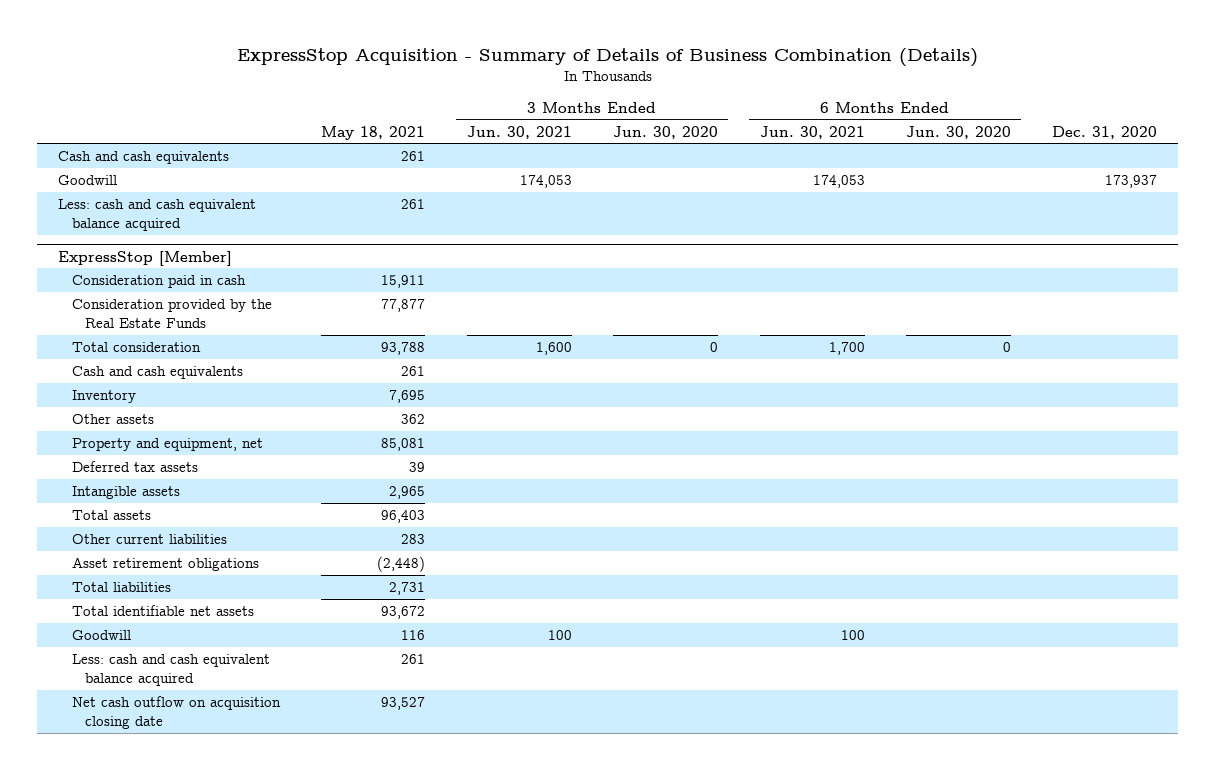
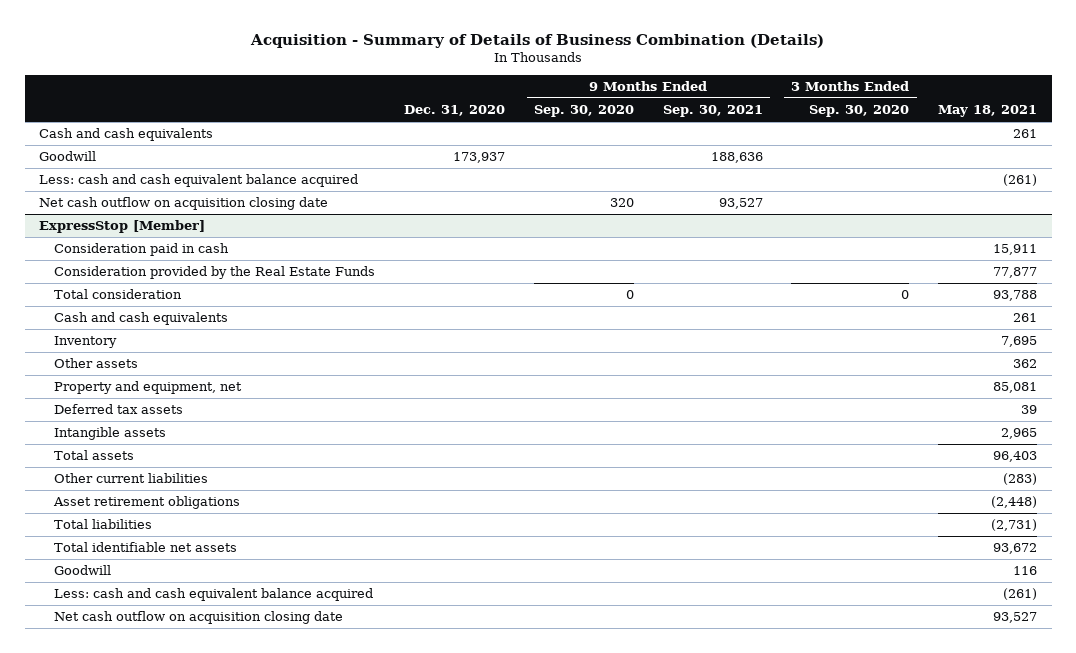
- ExpressStop Acquisition - Summary of Details of Business Combination (Details)
+ Acquisition - Summary of Details of Business Combination (Details)
- | May 18, 2021 | 3 Months Ended Jun. 30, 2021 | 3 Months Ended Jun. 30, 2020 | 6 Months Ended Jun. 30, 2021 | 6 Months Ended Jun. 30, 2020 | Dec. 31, 2020
+ | Dec. 31, 2020 | 9 Months Ended Sep. 30, 2020 | 9 Months Ended Sep. 30, 2021 | 3 Months Ended Sep. 30, 2020 | May 18, 2021
- Less: cash and cash equivalent balance acquired | 261 | | | | |
+ Less: cash and cash equivalent balance acquired | | | | | (261)
+ Net cash outflow on acquisition closing date | | 320 | 93,527 | |
@ ExpressStop [Member]
- Other current liabilities | 283 | | | | |
+ Other current liabilities | | | | | (283)
- Total liabilities | 2,731 | | | | |
+ Total liabilities | | | | | (2,731)
- Less: cash and cash equivalent balance acquired | 261 | | | | |
+ Less: cash and cash equivalent balance acquired | | | | | (261)

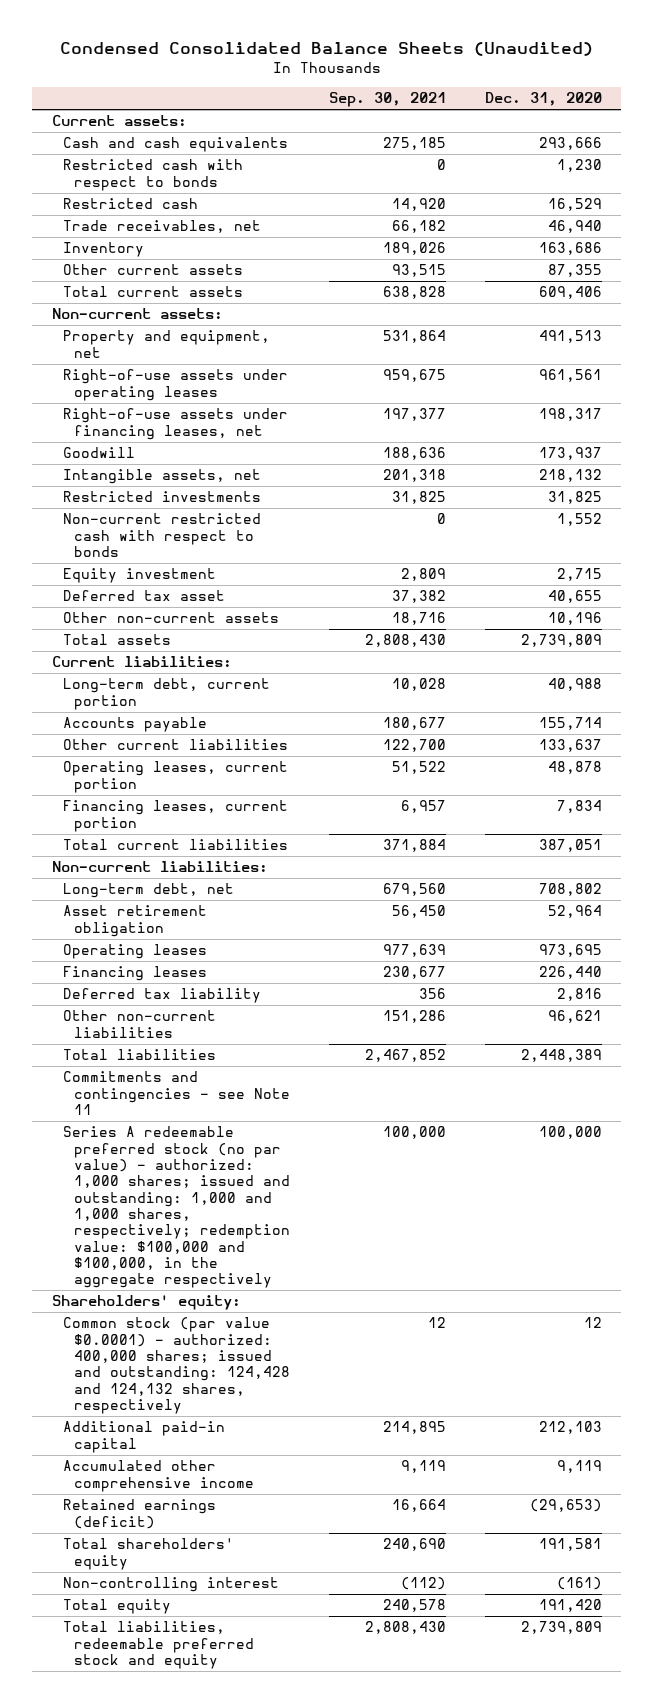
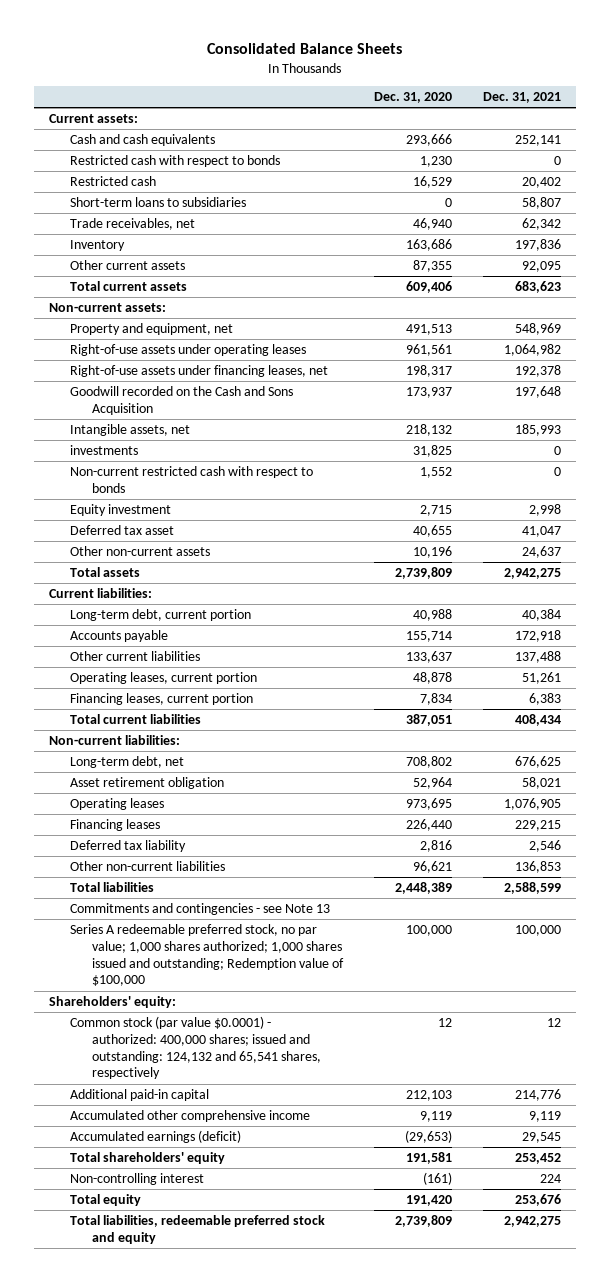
- Condensed Consolidated Balance Sheets (Unaudited)
+ Consolidated Balance Sheets
- | Sep. 30, 2021 | Dec. 31, 2020
+ | Dec. 31, 2020 | Dec. 31, 2021
+ Short-term loans to subsidiaries | 0 | 58,807
- Goodwill | 188,636 | 173,937
+ Goodwill recorded on the Cash and Sons Acquisition | 173,937 | 197,648
- Restricted investments | 31,825 | 31,825
+ investments | 31,825 | 0
- Commitments and contingencies - see Note 11
- Series A redeemable preferred stock (no par value) - authorized: 1,000 shares; issued and outstanding: 1,000 and 1,000 shares, respectively; redemption value: $100,000 and $100,000, in the aggregate respectively | 100,000 | 100,000
+ Commitments and contingencies - see Note 13
+ Series A redeemable preferred stock, no par value; 1,000 shares authorized; 1,000 shares issued and outstanding; Redemption value of $100,000 | 100,000 | 100,000
- Common stock (par value $0.0001) - authorized: 400,000 shares; issued and outstanding: 124,428 and 124,132 shares, respectively | 12 | 12
+ Common stock (par value $0.0001) - authorized: 400,000 shares; issued and outstanding: 124,132 and 65,541 shares, respectively | 12 | 12
- Retained earnings (deficit) | 16,664 | (29,653)
+ Accumulated earnings (deficit) | (29,653) | 29,545

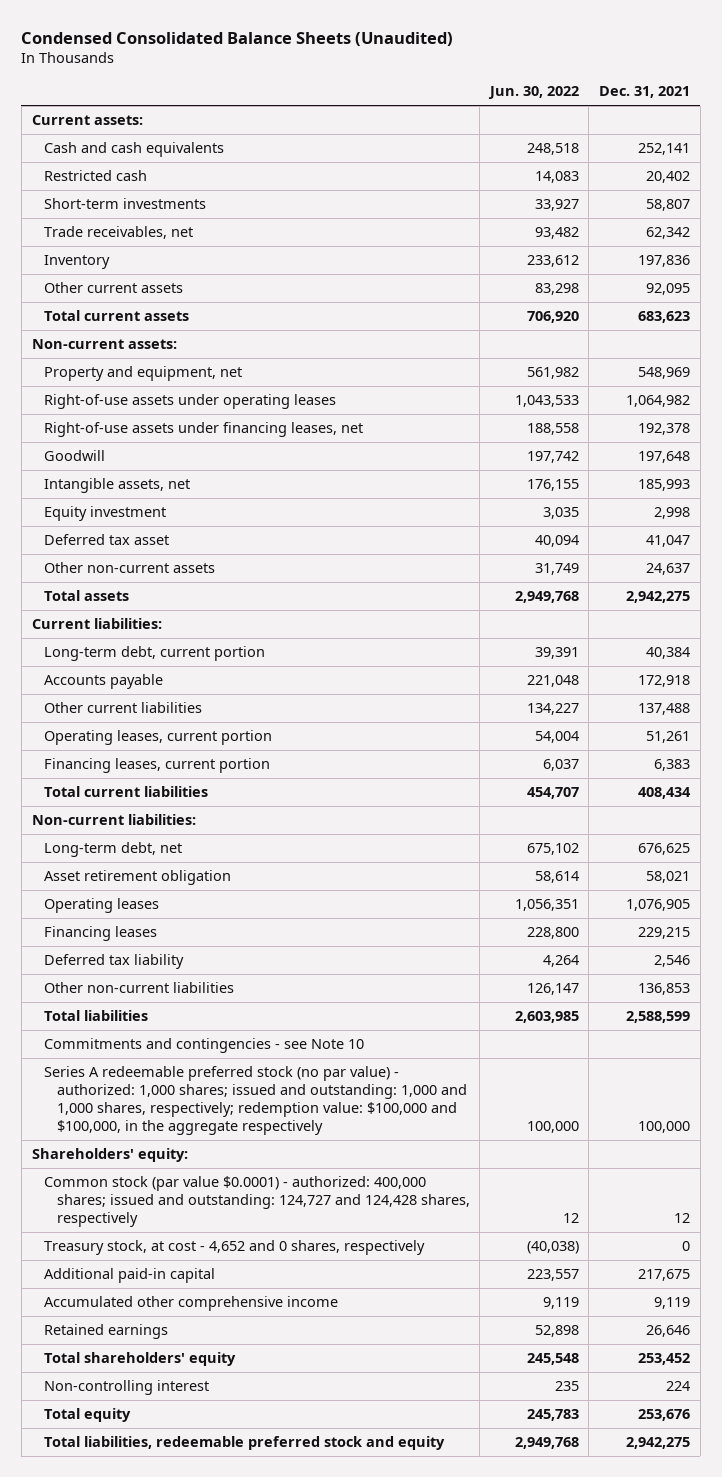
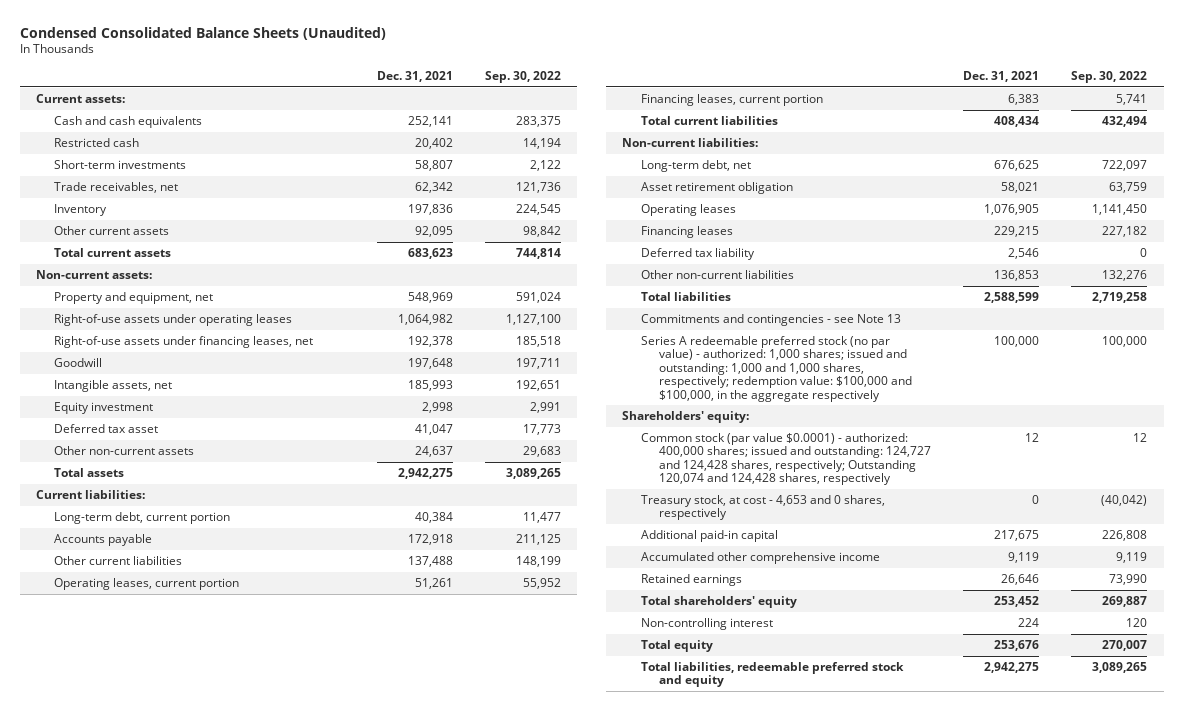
- | Jun. 30, 2022 | Dec. 31, 2021
+ | Dec. 31, 2021 | Sep. 30, 2022
- Commitments and contingencies - see Note 10
+ Commitments and contingencies - see Note 13
- Common stock (par value $0.0001) - authorized: 400,000 shares; issued and outstanding: 124,727 and 124,428 shares, respectively | 12 | 12
- Treasury stock, at cost - 4,652 and 0 shares, respectively | (40,038) | 0
+ Common stock (par value $0.0001) - authorized: 400,000 shares; issued and outstanding: 124,727 and 124,428 shares, respectively; Outstanding 120,074 and 124,428 shares, respectively | 12 | 12
+ Treasury stock, at cost - 4,653 and 0 shares, respectively | 0 | (40,042)

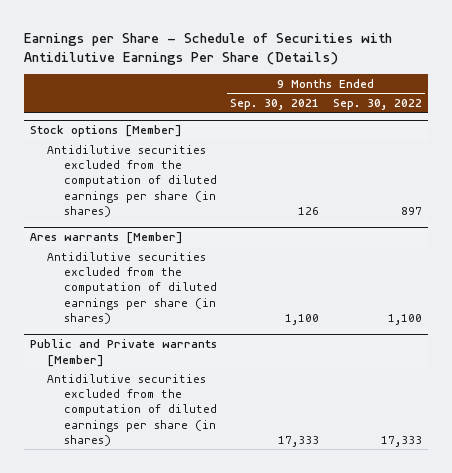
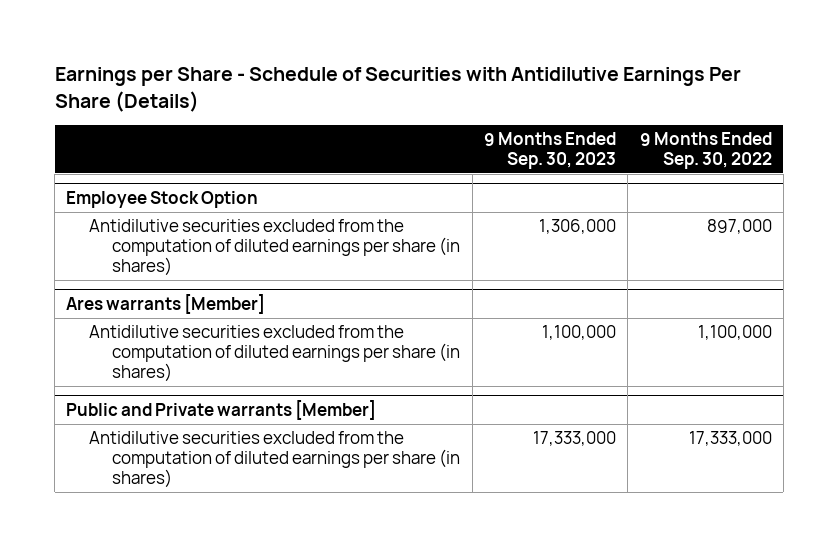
- | 9 Months Ended Sep. 30, 2021 | 9 Months Ended Sep. 30, 2022
+ | 9 Months Ended Sep. 30, 2023 | 9 Months Ended Sep. 30, 2022
- Stock options [Member]
- Antidilutive securities excluded from the computation of diluted earnings per share (in shares) | 126 | 897
+ Employee Stock Option
+ Antidilutive securities excluded from the computation of diluted earnings per share (in shares) | 1,306,000 | 897,000
@ Ares warrants [Member]
- Antidilutive securities excluded from the computation of diluted earnings per share (in shares) | 1,100 | 1,100
+ Antidilutive securities excluded from the computation of diluted earnings per share (in shares) | 1,100,000 | 1,100,000
@ Public and Private warrants [Member]
- Antidilutive securities excluded from the computation of diluted earnings per share (in shares) | 17,333 | 17,333
+ Antidilutive securities excluded from the computation of diluted earnings per share (in shares) | 17,333,000 | 17,333,000

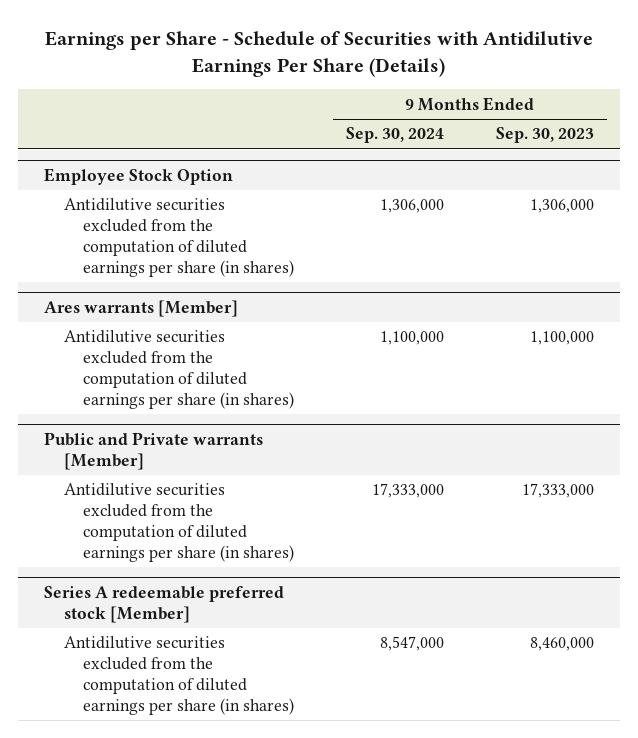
- | 9 Months Ended Sep. 30, 2023 | 9 Months Ended Sep. 30, 2022
+ | 9 Months Ended Sep. 30, 2024 | 9 Months Ended Sep. 30, 2023
+ Series A redeemable preferred stock [Member]
+ Antidilutive securities excluded from the computation of diluted earnings per share (in shares) | 8,547,000 | 8,460,000

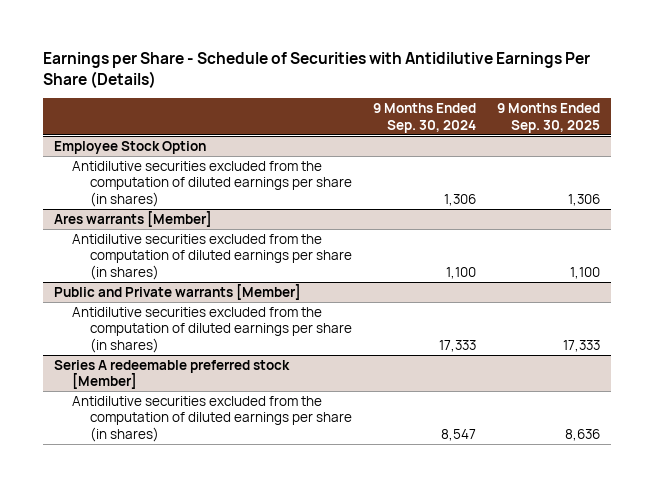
- | 9 Months Ended Sep. 30, 2024 | 9 Months Ended Sep. 30, 2023
+ | 9 Months Ended Sep. 30, 2024 | 9 Months Ended Sep. 30, 2025
@ Employee Stock Option
- Antidilutive securities excluded from the computation of diluted earnings per share (in shares) | 1,306,000 | 1,306,000
+ Antidilutive securities excluded from the computation of diluted earnings per share (in shares) | 1,306 | 1,306
@ Ares warrants [Member]
- Antidilutive securities excluded from the computation of diluted earnings per share (in shares) | 1,100,000 | 1,100,000
+ Antidilutive securities excluded from the computation of diluted earnings per share (in shares) | 1,100 | 1,100
@ Public and Private warrants [Member]
- Antidilutive securities excluded from the computation of diluted earnings per share (in shares) | 17,333,000 | 17,333,000
+ Antidilutive securities excluded from the computation of diluted earnings per share (in shares) | 17,333 | 17,333
@ Series A redeemable preferred stock [Member]
- Antidilutive securities excluded from the computation of diluted earnings per share (in shares) | 8,547,000 | 8,460,000
+ Antidilutive securities excluded from the computation of diluted earnings per share (in shares) | 8,547 | 8,636

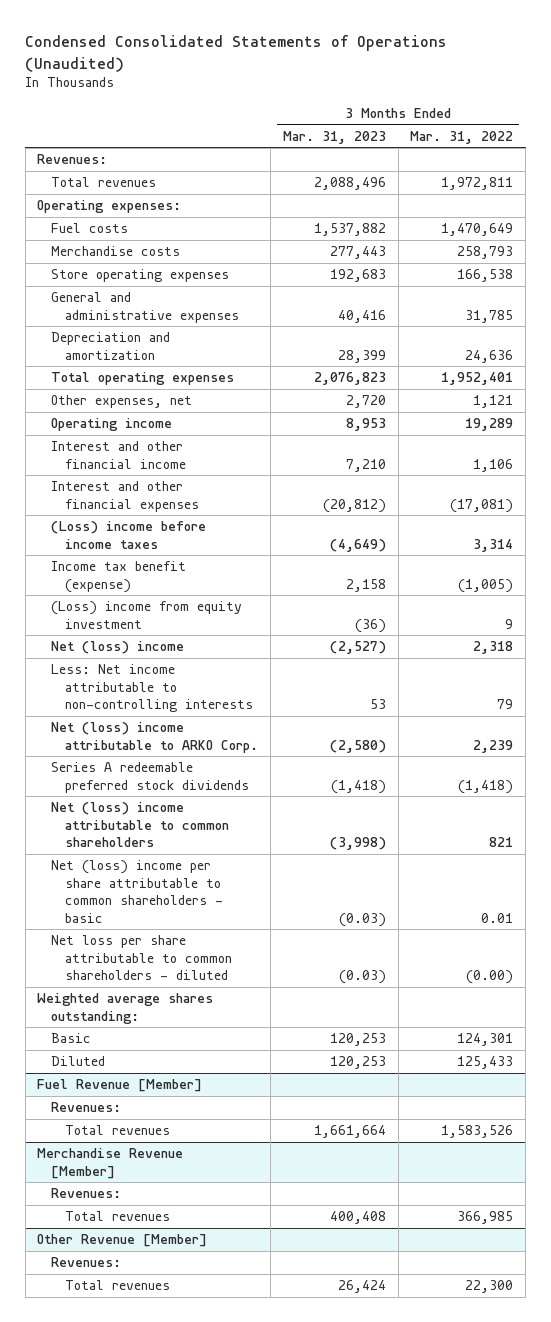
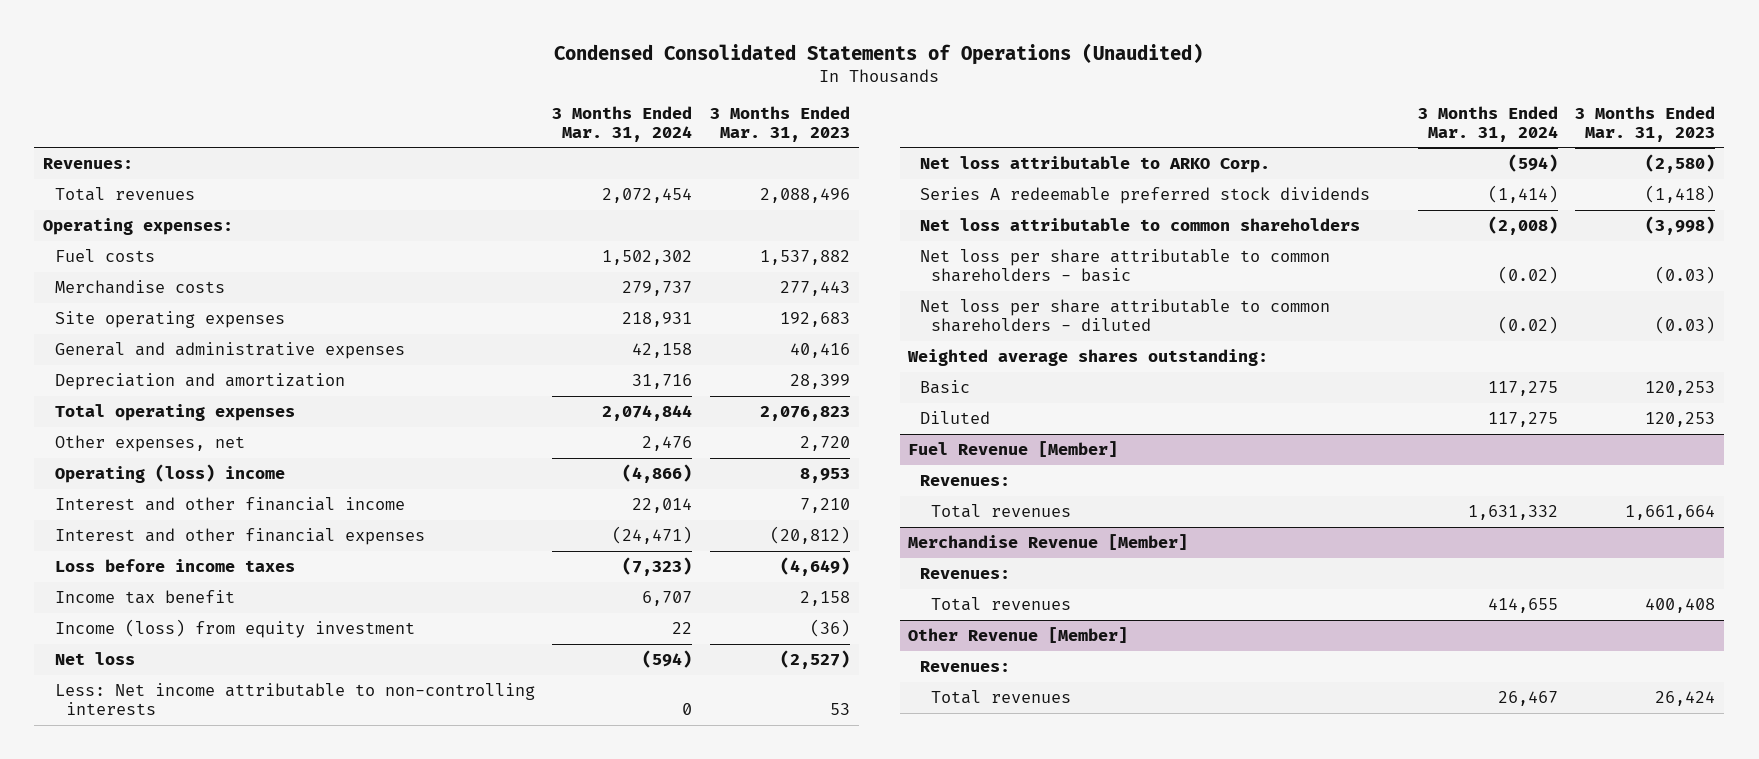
- | 3 Months Ended Mar. 31, 2023 | 3 Months Ended Mar. 31, 2022
+ | 3 Months Ended Mar. 31, 2024 | 3 Months Ended Mar. 31, 2023
- Store operating expenses | 192,683 | 166,538
+ Site operating expenses | 218,931 | 192,683
- Operating income | 8,953 | 19,289
+ Operating (loss) income | (4,866) | 8,953
- (Loss) income before income taxes | (4,649) | 3,314
- Income tax benefit (expense) | 2,158 | (1,005)
- (Loss) income from equity investment | (36) | 9
- Net (loss) income | (2,527) | 2,318
+ Loss before income taxes | (7,323) | (4,649)
+ Income tax benefit | 6,707 | 2,158
+ Income (loss) from equity investment | 22 | (36)
+ Net loss | (594) | (2,527)
- Net (loss) income attributable to ARKO Corp. | (2,580) | 2,239
+ Net loss attributable to ARKO Corp. | (594) | (2,580)
- Net (loss) income attributable to common shareholders | (3,998) | 821
- Net (loss) income per share attributable to common shareholders - basic | (0.03) | 0.01
+ Net loss attributable to common shareholders | (2,008) | (3,998)
+ Net loss per share attributable to common shareholders - basic | (0.02) | (0.03)

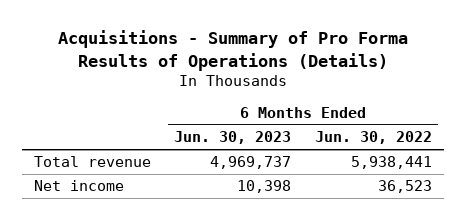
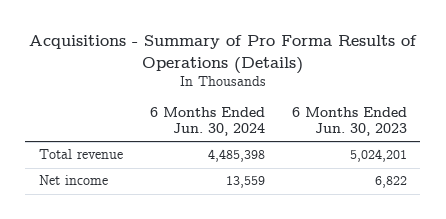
- | 6 Months Ended Jun. 30, 2023 | 6 Months Ended Jun. 30, 2022
+ | 6 Months Ended Jun. 30, 2024 | 6 Months Ended Jun. 30, 2023
- Total revenue | 4,969,737 | 5,938,441
- Net income | 10,398 | 36,523
+ Total revenue | 4,485,398 | 5,024,201
+ Net income | 13,559 | 6,822

